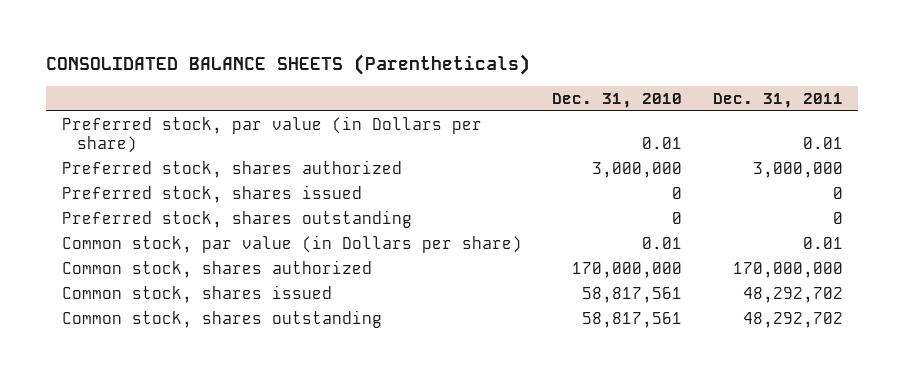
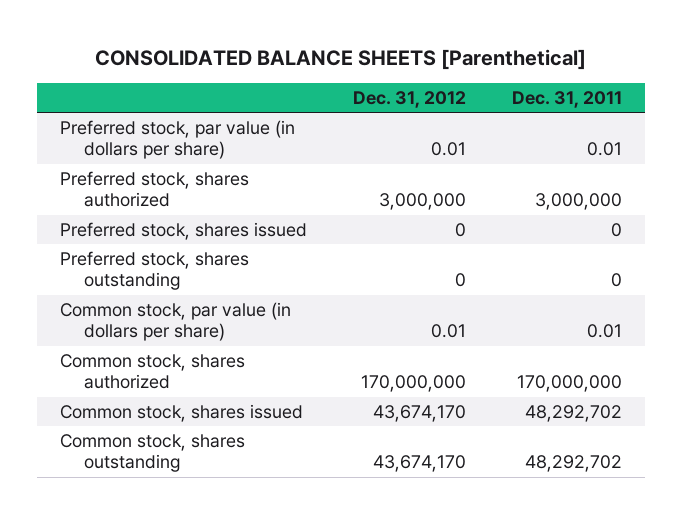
- CONSOLIDATED BALANCE SHEETS (Parentheticals)
+ CONSOLIDATED BALANCE SHEETS [Parenthetical]
- | Dec. 31, 2010 | Dec. 31, 2011
+ | Dec. 31, 2012 | Dec. 31, 2011
- Preferred stock, par value (in Dollars per share) | 0.01 | 0.01
+ Preferred stock, par value (in dollars per share) | 0.01 | 0.01
- Common stock, par value (in Dollars per share) | 0.01 | 0.01
+ Common stock, par value (in dollars per share) | 0.01 | 0.01

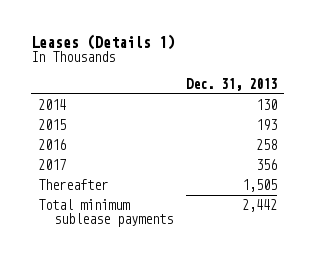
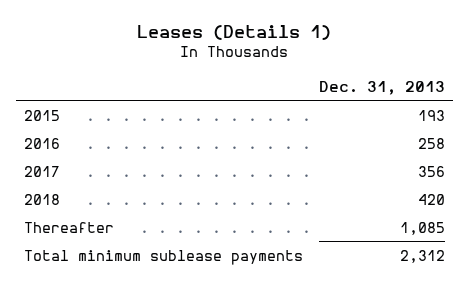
- 2014 | 130
- Thereafter | 1,505
- Total minimum sublease payments | 2,442
+ 2018 | 420
+ Thereafter | 1,085
+ Total minimum sublease payments | 2,312

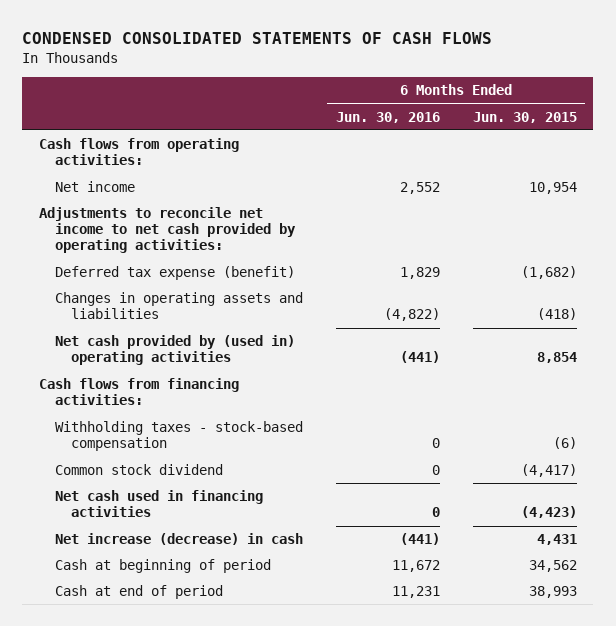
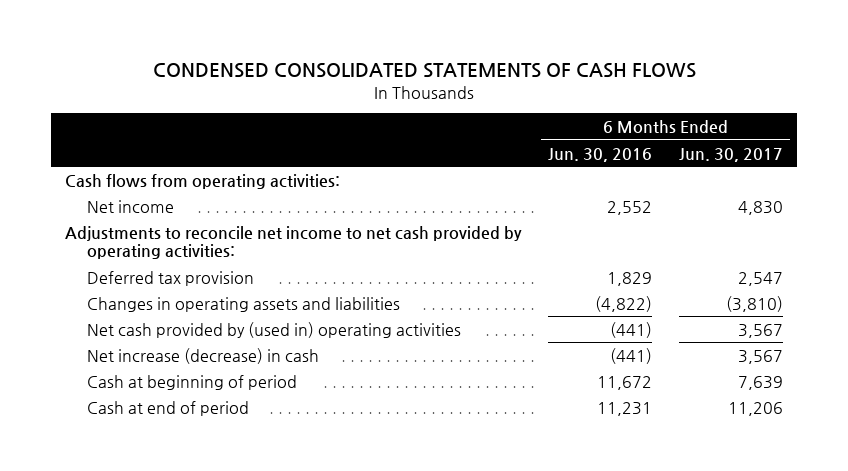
- | 6 Months Ended Jun. 30, 2016 | 6 Months Ended Jun. 30, 2015
+ | 6 Months Ended Jun. 30, 2016 | 6 Months Ended Jun. 30, 2017
- Deferred tax expense (benefit) | 1,829 | (1,682)
+ Deferred tax provision | 1,829 | 2,547
- Cash flows from financing activities:
- Withholding taxes - stock-based compensation | 0 | (6)
- Common stock dividend | 0 | (4,417)
- Net cash used in financing activities | 0 | (4,423)

